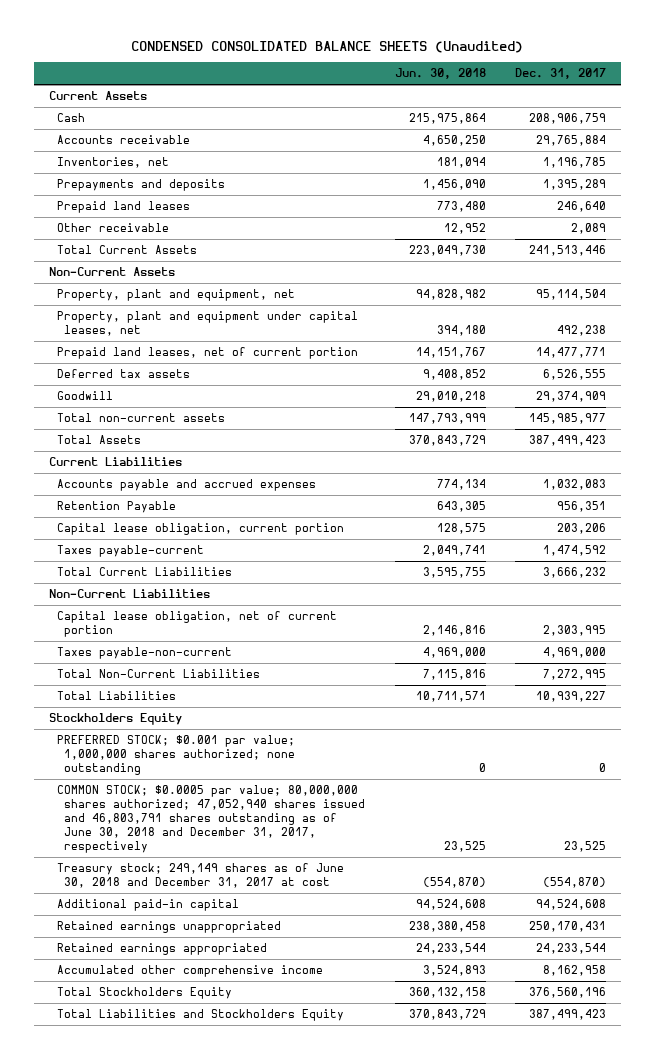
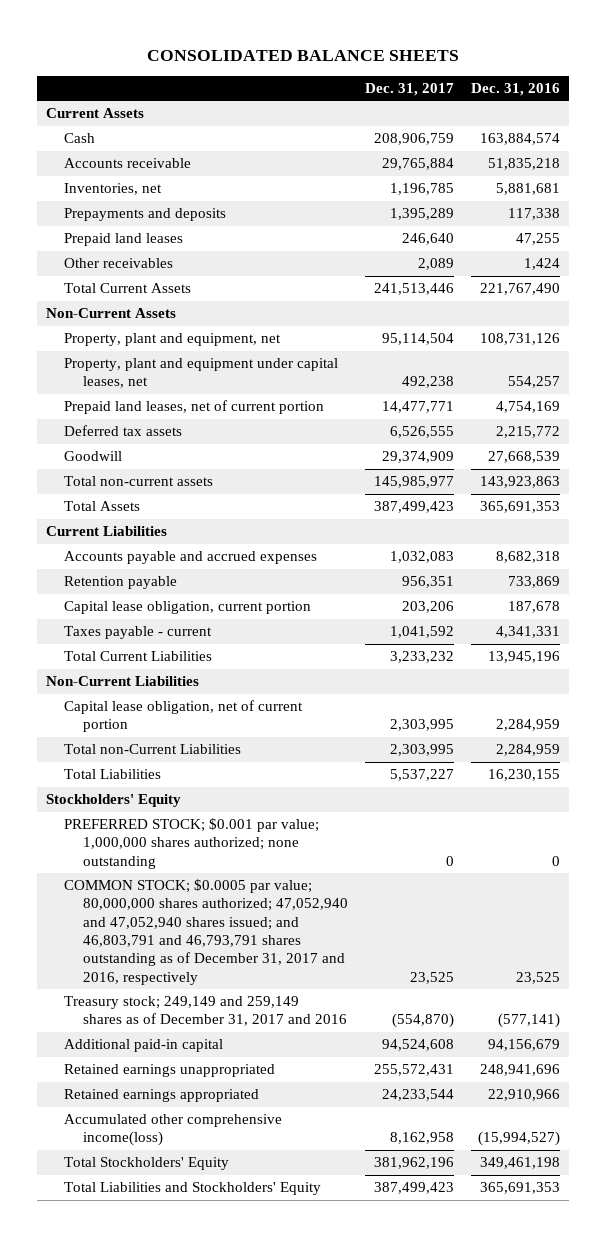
- CONDENSED CONSOLIDATED BALANCE SHEETS (Unaudited)
+ CONSOLIDATED BALANCE SHEETS
- | Jun. 30, 2018 | Dec. 31, 2017
+ | Dec. 31, 2017 | Dec. 31, 2016
- Other receivable | 12,952 | 2,089
+ Other receivables | 2,089 | 1,424
- Retention Payable | 643,305 | 956,351
+ Retention payable | 956,351 | 733,869
- Taxes payable-current | 2,049,741 | 1,474,592
- Total Current Liabilities | 3,595,755 | 3,666,232
+ Taxes payable - current | 1,041,592 | 4,341,331
+ Total Current Liabilities | 3,233,232 | 13,945,196
- Taxes payable-non-current | 4,969,000 | 4,969,000
- Total Non-Current Liabilities | 7,115,816 | 7,272,995
- Total Liabilities | 10,711,571 | 10,939,227
- Stockholders Equity
+ Total non-Current Liabilities | 2,303,995 | 2,284,959
+ Total Liabilities | 5,537,227 | 16,230,155
+ Stockholders' Equity
- COMMON STOCK; $0.0005 par value; 80,000,000 shares authorized; 47,052,940 shares issued and 46,803,791 shares outstanding as of June 30, 2018 and December 31, 2017, respectively | 23,525 | 23,525
- Treasury stock; 249,149 shares as of June 30, 2018 and December 31, 2017 at cost | (554,870) | (554,870)
+ COMMON STOCK; $0.0005 par value; 80,000,000 shares authorized; 47,052,940 and 47,052,940 shares issued; and 46,803,791 and 46,793,791 shares outstanding as of December 31, 2017 and 2016, respectively | 23,525 | 23,525
+ Treasury stock; 249,149 and 259,149 shares as of December 31, 2017 and 2016 | (554,870) | (577,141)
- Retained earnings unappropriated | 238,380,458 | 250,170,431
+ Retained earnings unappropriated | 255,572,431 | 248,941,696
- Accumulated other comprehensive income | 3,524,893 | 8,162,958
- Total Stockholders Equity | 360,132,158 | 376,560,196
- Total Liabilities and Stockholders Equity | 370,843,729 | 387,499,423
+ Accumulated other comprehensive income(loss) | 8,162,958 | (15,994,527)
+ Total Stockholders' Equity | 381,962,196 | 349,461,198
+ Total Liabilities and Stockholders' Equity | 387,499,423 | 365,691,353

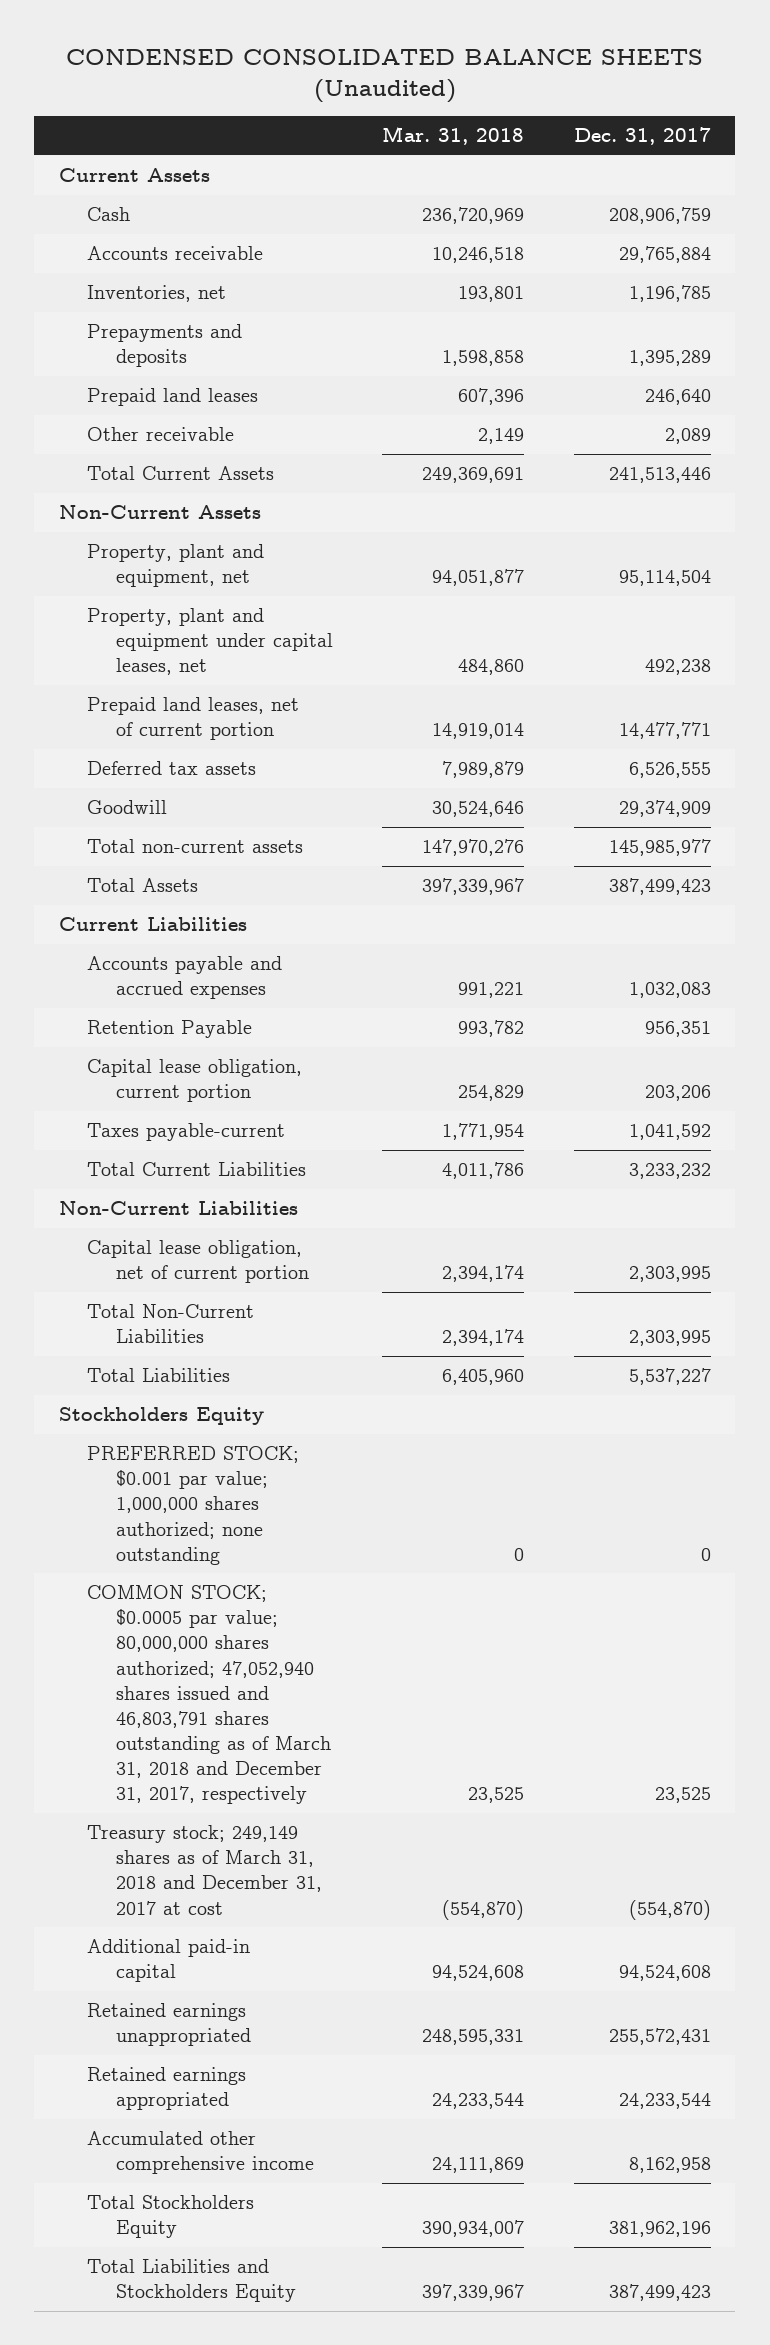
- CONSOLIDATED BALANCE SHEETS
+ CONDENSED CONSOLIDATED BALANCE SHEETS (Unaudited)
- | Dec. 31, 2017 | Dec. 31, 2016
+ | Mar. 31, 2018 | Dec. 31, 2017
- Other receivables | 2,089 | 1,424
+ Other receivable | 2,149 | 2,089
- Retention payable | 956,351 | 733,869
+ Retention Payable | 993,782 | 956,351
- Taxes payable - current | 1,041,592 | 4,341,331
+ Taxes payable-current | 1,771,954 | 1,041,592
- Total non-Current Liabilities | 2,303,995 | 2,284,959
+ Total Non-Current Liabilities | 2,394,174 | 2,303,995
- Stockholders' Equity
+ Stockholders Equity
- COMMON STOCK; $0.0005 par value; 80,000,000 shares authorized; 47,052,940 and 47,052,940 shares issued; and 46,803,791 and 46,793,791 shares outstanding as of December 31, 2017 and 2016, respectively | 23,525 | 23,525
- Treasury stock; 249,149 and 259,149 shares as of December 31, 2017 and 2016 | (554,870) | (577,141)
+ COMMON STOCK; $0.0005 par value; 80,000,000 shares authorized; 47,052,940 shares issued and 46,803,791 shares outstanding as of March 31, 2018 and December 31, 2017, respectively | 23,525 | 23,525
+ Treasury stock; 249,149 shares as of March 31, 2018 and December 31, 2017 at cost | (554,870) | (554,870)
- Accumulated other comprehensive income(loss) | 8,162,958 | (15,994,527)
- Total Stockholders' Equity | 381,962,196 | 349,461,198
- Total Liabilities and Stockholders' Equity | 387,499,423 | 365,691,353
+ Accumulated other comprehensive income | 24,111,869 | 8,162,958
+ Total Stockholders Equity | 390,934,007 | 381,962,196
+ Total Liabilities and Stockholders Equity | 397,339,967 | 387,499,423

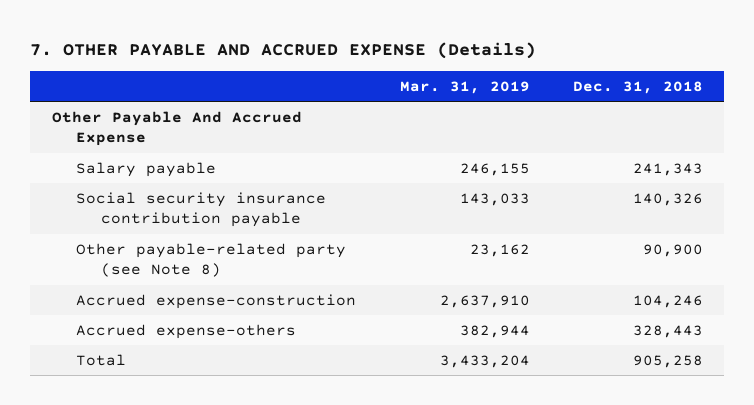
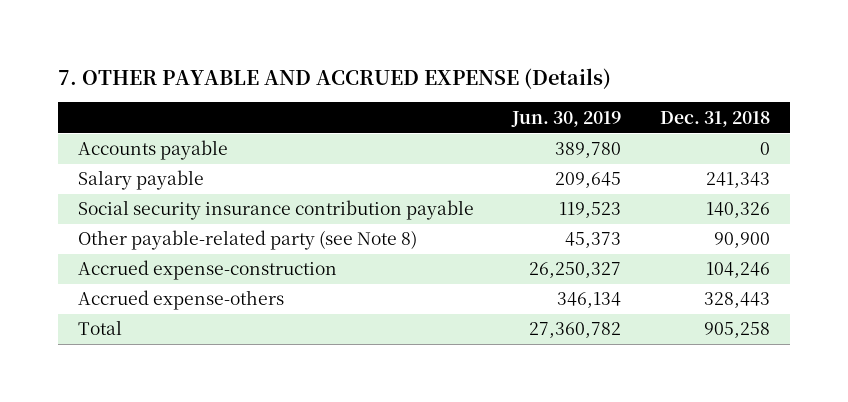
- | Mar. 31, 2019 | Dec. 31, 2018
+ | Jun. 30, 2019 | Dec. 31, 2018
- Other Payable And Accrued Expense
+ Accounts payable | 389,780 | 0

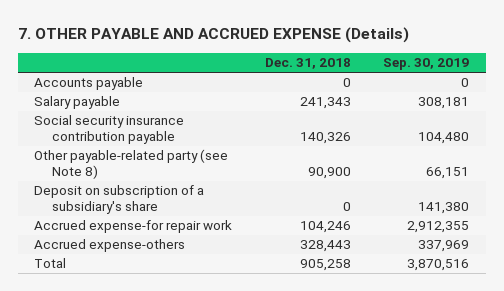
- | Jun. 30, 2019 | Dec. 31, 2018
+ | Dec. 31, 2018 | Sep. 30, 2019
- Accrued expense-construction | 26,250,327 | 104,246
+ Deposit on subscription of a subsidiary's share | 0 | 141,380
+ Accrued expense-for repair work | 104,246 | 2,912,355

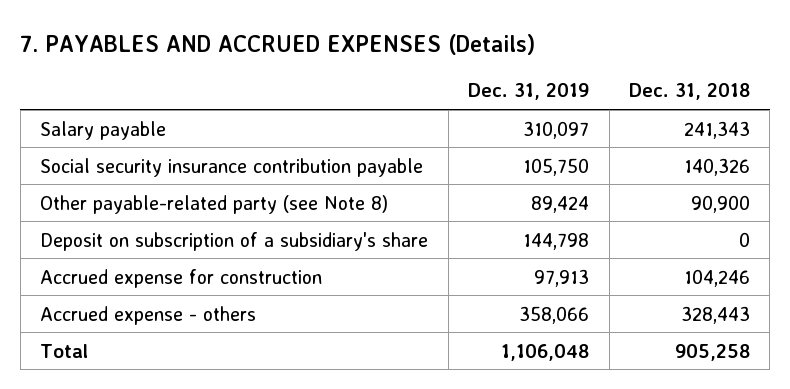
- 7. OTHER PAYABLE AND ACCRUED EXPENSE (Details)
+ 7. PAYABLES AND ACCRUED EXPENSES (Details)
- | Dec. 31, 2018 | Sep. 30, 2019
+ | Dec. 31, 2019 | Dec. 31, 2018
- Accounts payable | 0 | 0
- Accrued expense-for repair work | 104,246 | 2,912,355
- Accrued expense-others | 328,443 | 337,969
+ Accrued expense for construction | 97,913 | 104,246
+ Accrued expense - others | 358,066 | 328,443

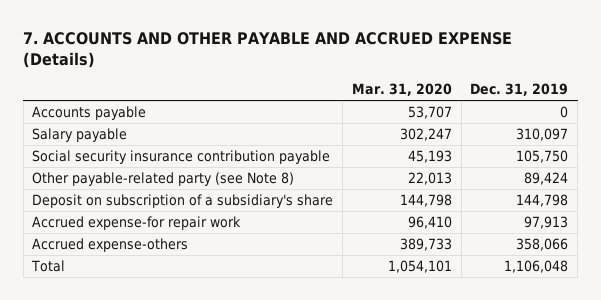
- 7. PAYABLES AND ACCRUED EXPENSES (Details)
+ 7. ACCOUNTS AND OTHER PAYABLE AND ACCRUED EXPENSE (Details)
- | Dec. 31, 2019 | Dec. 31, 2018
+ | Mar. 31, 2020 | Dec. 31, 2019
+ Accounts payable | 53,707 | 0
- Accrued expense for construction | 97,913 | 104,246
- Accrued expense - others | 358,066 | 328,443
+ Accrued expense-for repair work | 96,410 | 97,913
+ Accrued expense-others | 389,733 | 358,066

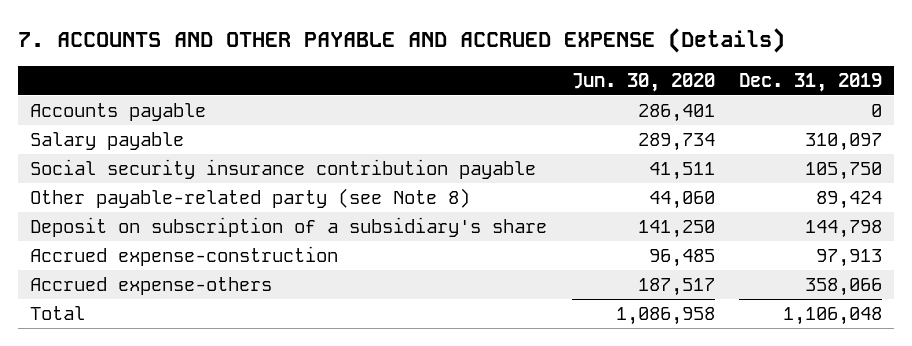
- | Mar. 31, 2020 | Dec. 31, 2019
+ | Jun. 30, 2020 | Dec. 31, 2019
- Accrued expense-for repair work | 96,410 | 97,913
+ Accrued expense-construction | 96,485 | 97,913

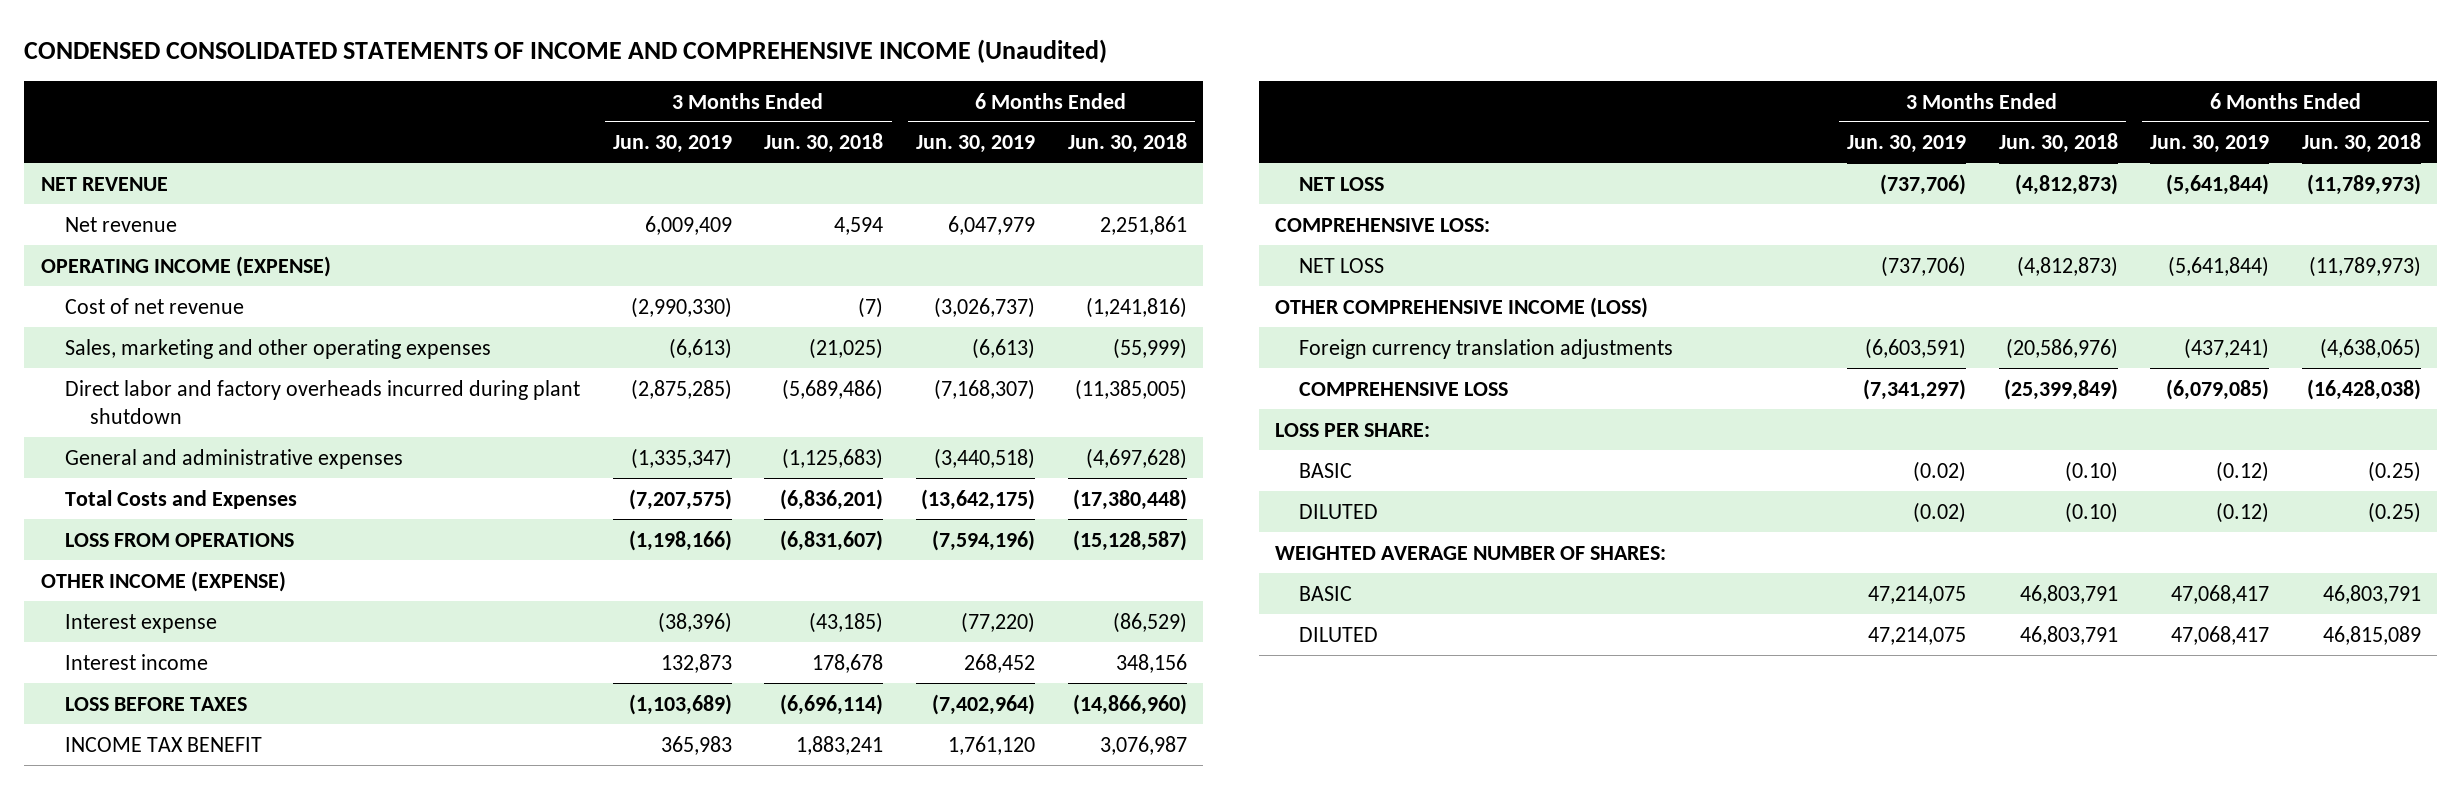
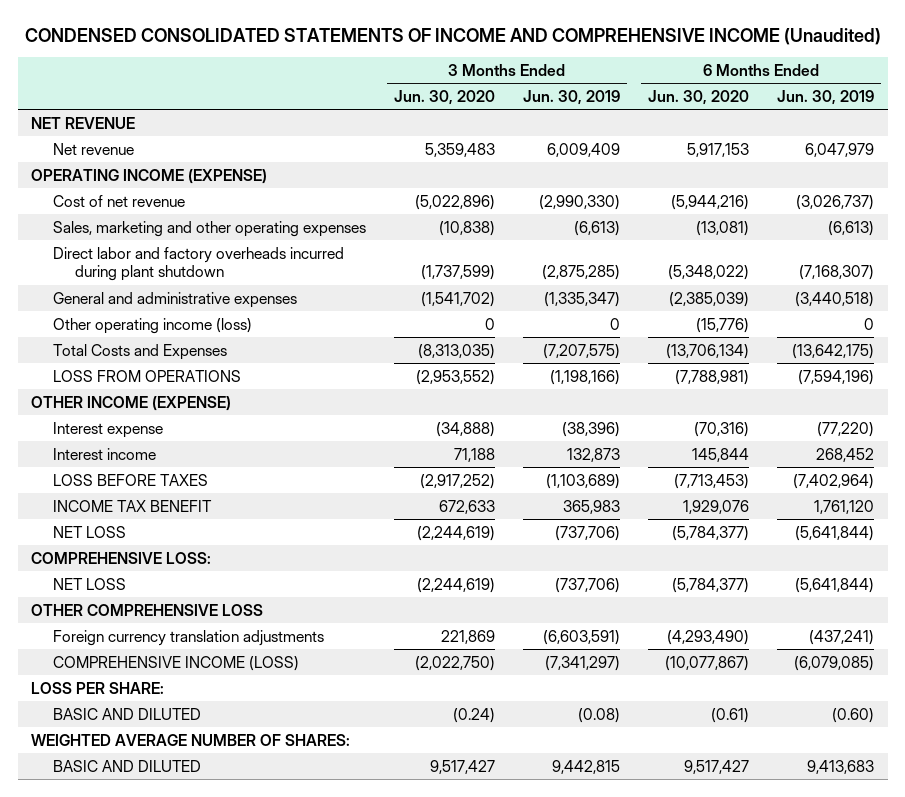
- | 3 Months Ended Jun. 30, 2019 | 3 Months Ended Jun. 30, 2018 | 6 Months Ended Jun. 30, 2019 | 6 Months Ended Jun. 30, 2018
+ | 3 Months Ended Jun. 30, 2020 | 3 Months Ended Jun. 30, 2019 | 6 Months Ended Jun. 30, 2020 | 6 Months Ended Jun. 30, 2019
+ Other operating income (loss) | 0 | 0 | (15,776) | 0
- OTHER COMPREHENSIVE INCOME (LOSS)
+ OTHER COMPREHENSIVE LOSS
- COMPREHENSIVE LOSS | (7,341,297) | (25,399,849) | (6,079,085) | (16,428,038)
+ COMPREHENSIVE INCOME (LOSS) | (2,022,750) | (7,341,297) | (10,077,867) | (6,079,085)
- BASIC | (0.02) | (0.10) | (0.12) | (0.25)
- DILUTED | (0.02) | (0.10) | (0.12) | (0.25)
+ BASIC AND DILUTED | (0.24) | (0.08) | (0.61) | (0.60)
- BASIC | 47,214,075 | 46,803,791 | 47,068,417 | 46,803,791
- DILUTED | 47,214,075 | 46,803,791 | 47,068,417 | 46,815,089
+ BASIC AND DILUTED | 9,517,427 | 9,442,815 | 9,517,427 | 9,413,683

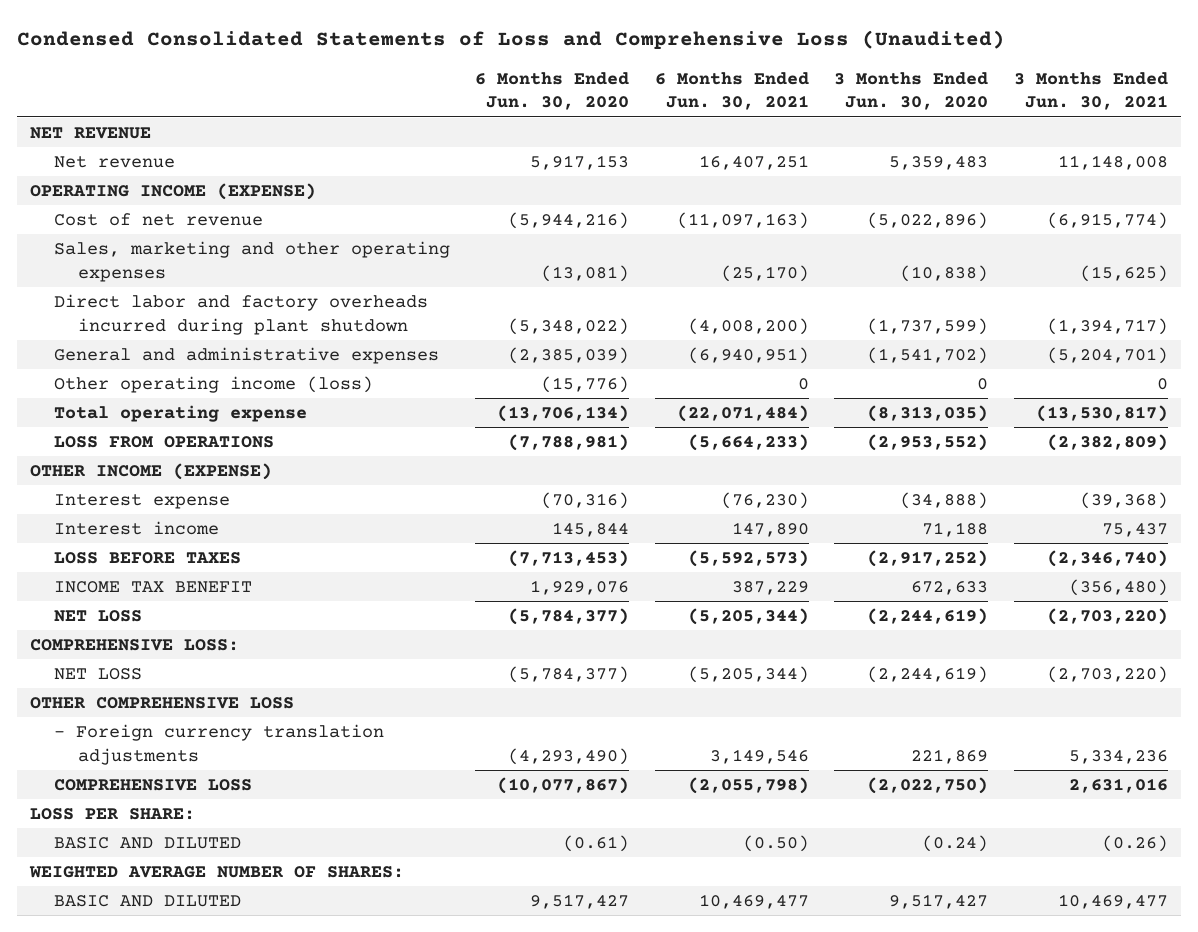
- CONDENSED CONSOLIDATED STATEMENTS OF INCOME AND COMPREHENSIVE INCOME (Unaudited)
+ Condensed Consolidated Statements of Loss and Comprehensive Loss (Unaudited)
- | 3 Months Ended Jun. 30, 2020 | 3 Months Ended Jun. 30, 2019 | 6 Months Ended Jun. 30, 2020 | 6 Months Ended Jun. 30, 2019
+ | 6 Months Ended Jun. 30, 2020 | 6 Months Ended Jun. 30, 2021 | 3 Months Ended Jun. 30, 2020 | 3 Months Ended Jun. 30, 2021
- Total Costs and Expenses | (8,313,035) | (7,207,575) | (13,706,134) | (13,642,175)
+ Total operating expense | (13,706,134) | (22,071,484) | (8,313,035) | (13,530,817)
- Foreign currency translation adjustments | 221,869 | (6,603,591) | (4,293,490) | (437,241)
- COMPREHENSIVE INCOME (LOSS) | (2,022,750) | (7,341,297) | (10,077,867) | (6,079,085)
+ - Foreign currency translation adjustments | (4,293,490) | 3,149,546 | 221,869 | 5,334,236
+ COMPREHENSIVE LOSS | (10,077,867) | (2,055,798) | (2,022,750) | 2,631,016

